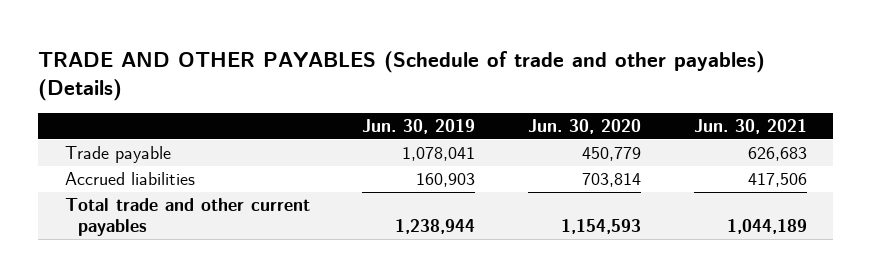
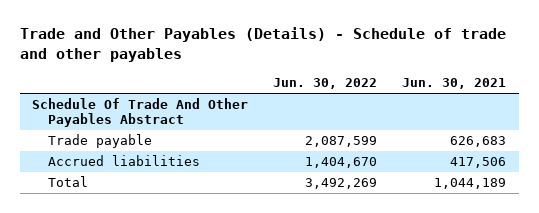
- TRADE AND OTHER PAYABLES (Schedule of trade and other payables) (Details)
+ Trade and Other Payables (Details) - Schedule of trade and other payables
- | Jun. 30, 2019 | Jun. 30, 2020 | Jun. 30, 2021
+ | Jun. 30, 2022 | Jun. 30, 2021
+ Schedule Of Trade And Other Payables Abstract
- Total trade and other current payables | 1,238,944 | 1,154,593 | 1,044,189
+ Total | 3,492,269 | 1,044,189

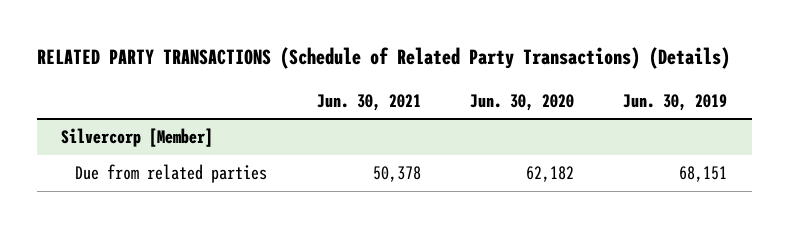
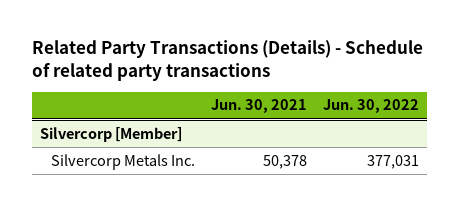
- RELATED PARTY TRANSACTIONS (Schedule of Related Party Transactions) (Details)
+ Related Party Transactions (Details) - Schedule of related party transactions
- | Jun. 30, 2021 | Jun. 30, 2020 | Jun. 30, 2019
+ | Jun. 30, 2021 | Jun. 30, 2022
@ Silvercorp [Member]
- Due from related parties | 50,378 | 62,182 | 68,151
+ Silvercorp Metals Inc. | 50,378 | 377,031

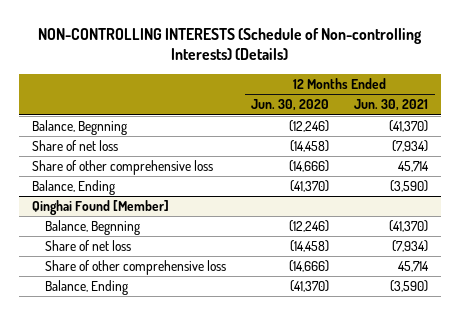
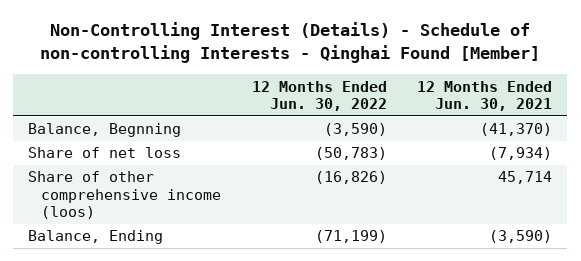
- NON-CONTROLLING INTERESTS (Schedule of Non-controlling Interests) (Details)
+ Non-Controlling Interest (Details) - Schedule of non-controlling Interests - Qinghai Found [Member]
- | 12 Months Ended Jun. 30, 2020 | 12 Months Ended Jun. 30, 2021
+ | 12 Months Ended Jun. 30, 2022 | 12 Months Ended Jun. 30, 2021
- Share of other comprehensive loss | (14,666) | 45,714
- Balance, Ending | (41,370) | (3,590)
- Qinghai Found [Member]
- Balance, Begnning | (12,246) | (41,370)
- Share of net loss | (14,458) | (7,934)
- Share of other comprehensive loss | (14,666) | 45,714
+ Share of other comprehensive income (loos) | (16,826) | 45,714

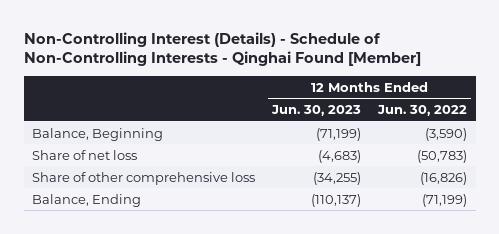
- Non-Controlling Interest (Details) - Schedule of non-controlling Interests - Qinghai Found [Member]
+ Non-Controlling Interest (Details) - Schedule of Non-Controlling Interests - Qinghai Found [Member]
- | 12 Months Ended Jun. 30, 2022 | 12 Months Ended Jun. 30, 2021
+ | 12 Months Ended Jun. 30, 2023 | 12 Months Ended Jun. 30, 2022
- Balance, Begnning | (3,590) | (41,370)
+ Balance, Beginning | (71,199) | (3,590)
- Share of other comprehensive income (loos) | (16,826) | 45,714
+ Share of other comprehensive loss | (34,255) | (16,826)

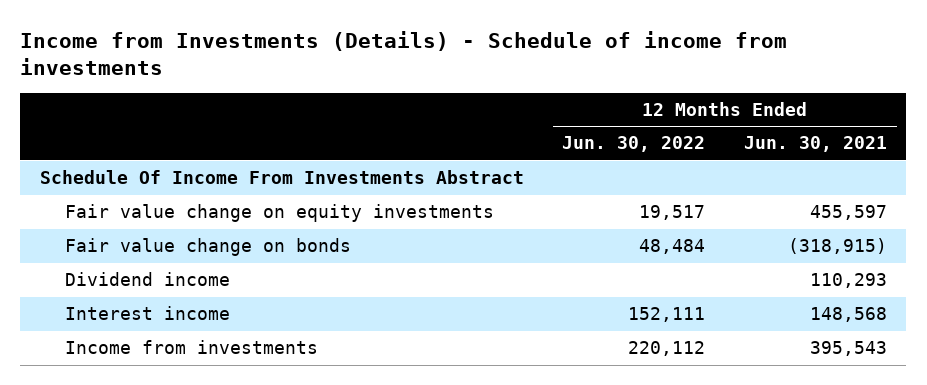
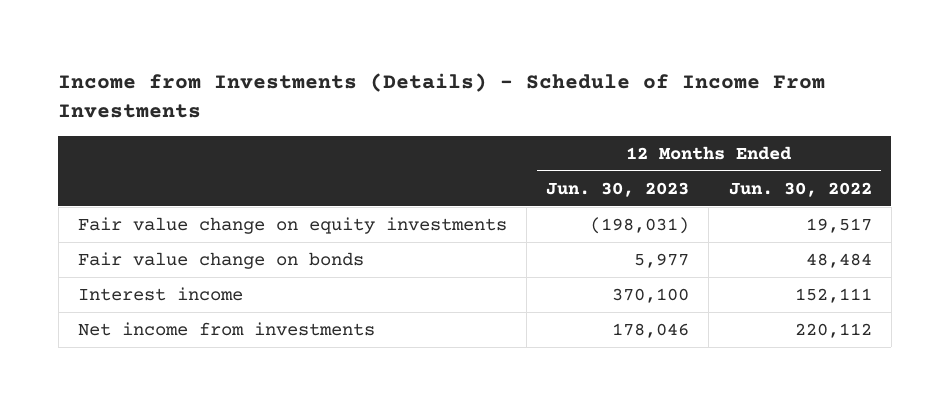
- Income from Investments (Details) - Schedule of income from investments
+ Income from Investments (Details) - Schedule of Income From Investments
- | 12 Months Ended Jun. 30, 2022 | 12 Months Ended Jun. 30, 2021
+ | 12 Months Ended Jun. 30, 2023 | 12 Months Ended Jun. 30, 2022
- Schedule Of Income From Investments Abstract
- Dividend income | | 110,293
- Income from investments | 220,112 | 395,543
+ Net income from investments | 178,046 | 220,112

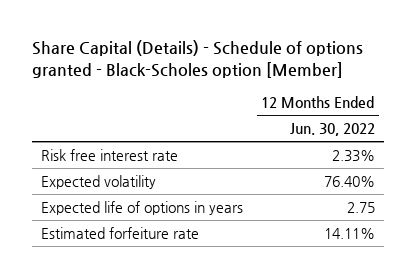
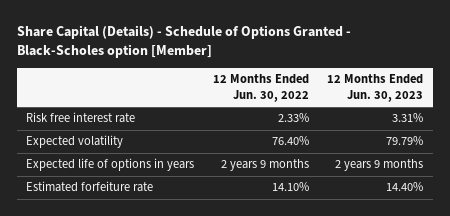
- Share Capital (Details) - Schedule of options granted - Black-Scholes option [Member]
+ Share Capital (Details) - Schedule of Options Granted - Black-Scholes option [Member]
- | 12 Months Ended Jun. 30, 2022
+ | 12 Months Ended Jun. 30, 2022 | 12 Months Ended Jun. 30, 2023
- Expected life of options in years | 2.75
- Estimated forfeiture rate | 14.11%
+ Expected life of options in years | 2 years 9 months | 2 years 9 months
+ Estimated forfeiture rate | 14.10% | 14.40%

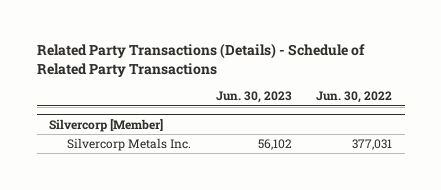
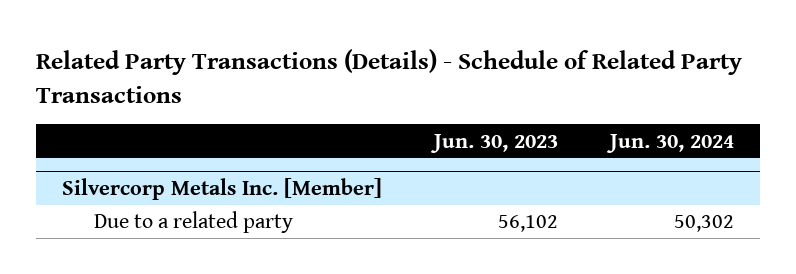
- | Jun. 30, 2023 | Jun. 30, 2022
+ | Jun. 30, 2023 | Jun. 30, 2024
- Silvercorp [Member]
- Silvercorp Metals Inc. | 56,102 | 377,031
+ Silvercorp Metals Inc. [Member]
+ Due to a related party | 56,102 | 50,302

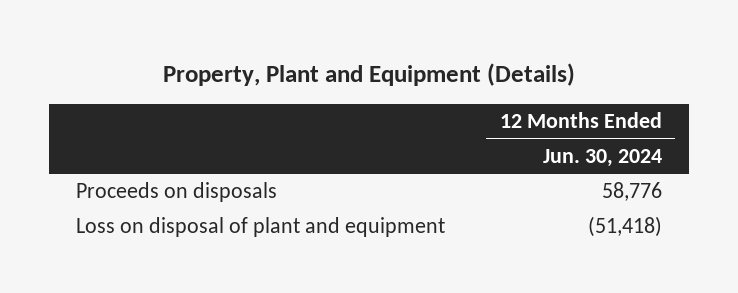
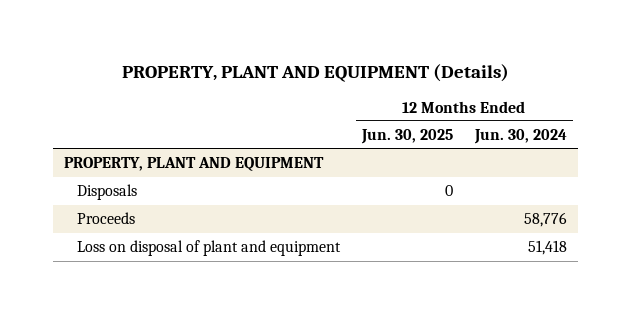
- Property, Plant and Equipment (Details)
+ PROPERTY, PLANT AND EQUIPMENT (Details)
- | 12 Months Ended Jun. 30, 2024
+ | 12 Months Ended Jun. 30, 2025 | 12 Months Ended Jun. 30, 2024
- Proceeds on disposals | 58,776
- Loss on disposal of plant and equipment | (51,418)
+ PROPERTY, PLANT AND EQUIPMENT
+ Disposals | 0 |
+ Proceeds | | 58,776
+ Loss on disposal of plant and equipment | | 51,418

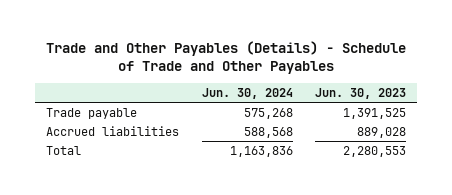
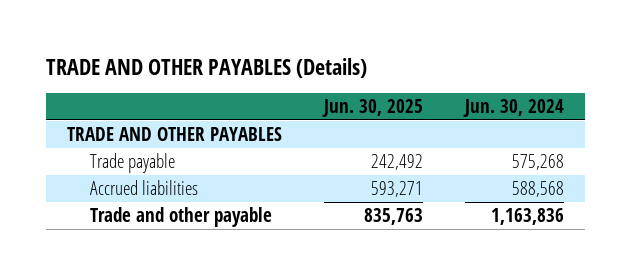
- Trade and Other Payables (Details) - Schedule of Trade and Other Payables
+ TRADE AND OTHER PAYABLES (Details)
- | Jun. 30, 2024 | Jun. 30, 2023
+ | Jun. 30, 2025 | Jun. 30, 2024
+ TRADE AND OTHER PAYABLES
- Total | 1,163,836 | 2,280,553
+ Trade and other payable | 835,763 | 1,163,836

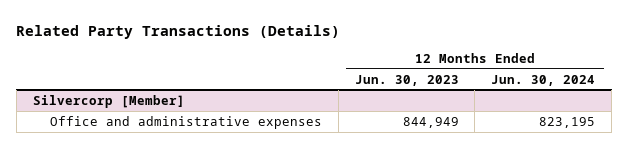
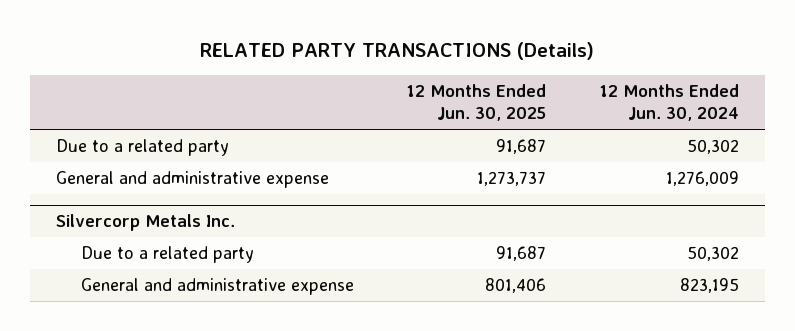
- Related Party Transactions (Details)
+ RELATED PARTY TRANSACTIONS (Details)
- | 12 Months Ended Jun. 30, 2023 | 12 Months Ended Jun. 30, 2024
+ | 12 Months Ended Jun. 30, 2025 | 12 Months Ended Jun. 30, 2024
- Silvercorp [Member]
- Office and administrative expenses | 844,949 | 823,195
+ Due to a related party | 91,687 | 50,302
+ General and administrative expense | 1,273,737 | 1,276,009
+ Silvercorp Metals Inc.
+ Due to a related party | 91,687 | 50,302
+ General and administrative expense | 801,406 | 823,195

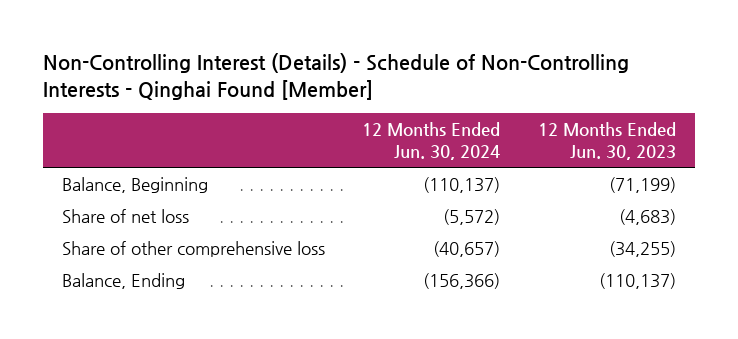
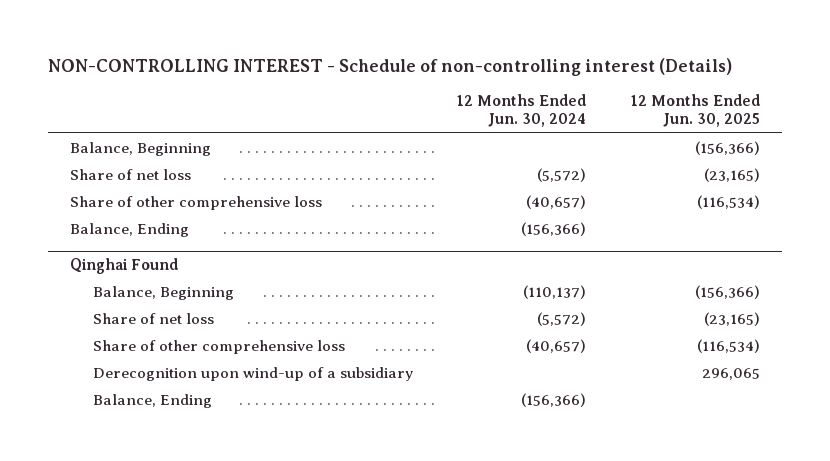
- Non-Controlling Interest (Details) - Schedule of Non-Controlling Interests - Qinghai Found [Member]
+ NON-CONTROLLING INTEREST - Schedule of non-controlling interest (Details)
- | 12 Months Ended Jun. 30, 2024 | 12 Months Ended Jun. 30, 2023
+ | 12 Months Ended Jun. 30, 2024 | 12 Months Ended Jun. 30, 2025
+ Balance, Beginning | | (156,366)
+ Share of net loss | (5,572) | (23,165)
+ Share of other comprehensive loss | (40,657) | (116,534)
+ Balance, Ending | (156,366) |
+ Qinghai Found
+ Derecognition upon wind-up of a subsidiary | | 296,065

